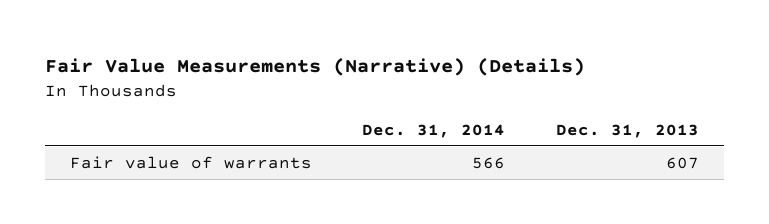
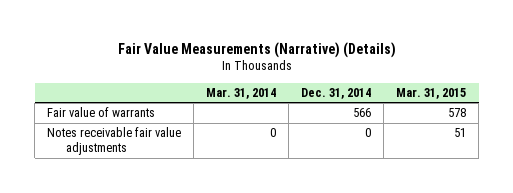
- | Dec. 31, 2014 | Dec. 31, 2013
+ | Mar. 31, 2014 | Dec. 31, 2014 | Mar. 31, 2015
+ Notes receivable fair value adjustments | 0 | 0 | 51

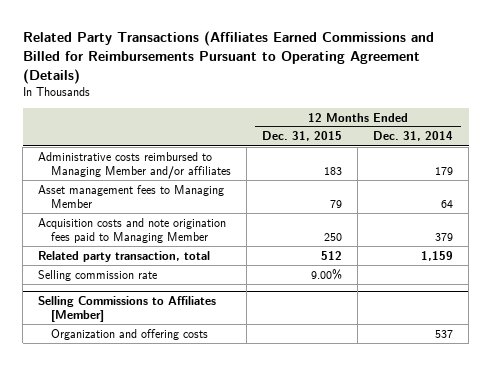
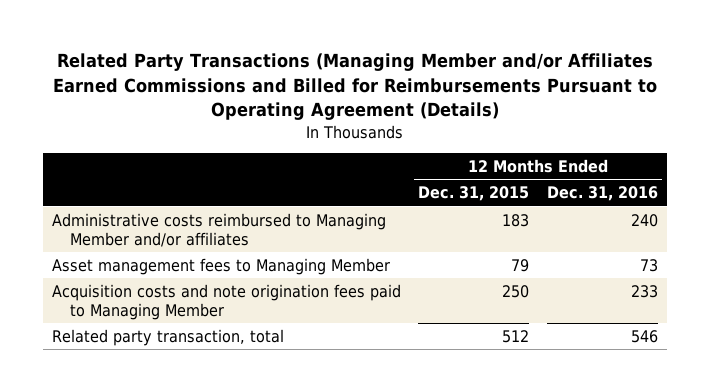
- Related Party Transactions (Affiliates Earned Commissions and Billed for Reimbursements Pursuant to Operating Agreement (Details)
+ Related Party Transactions (Managing Member and/or Affiliates Earned Commissions and Billed for Reimbursements Pursuant to Operating Agreement (Details)
- | 12 Months Ended Dec. 31, 2015 | 12 Months Ended Dec. 31, 2014
+ | 12 Months Ended Dec. 31, 2015 | 12 Months Ended Dec. 31, 2016
- Selling commission rate | 9.00% |
- Selling Commissions to Affiliates [Member]
- Organization and offering costs | | 537

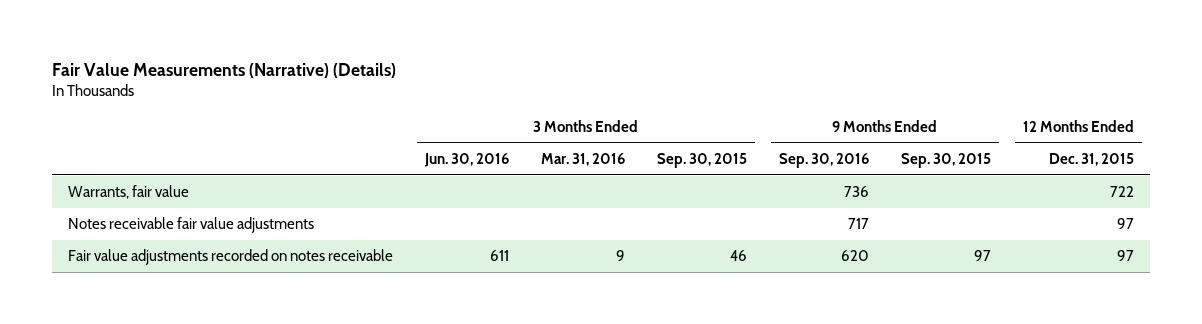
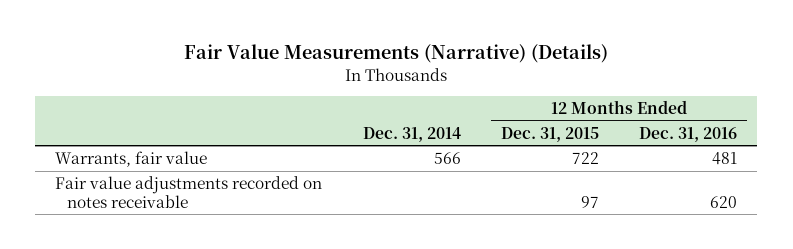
- | 3 Months Ended Jun. 30, 2016 | 3 Months Ended Mar. 31, 2016 | 3 Months Ended Sep. 30, 2015 | 9 Months Ended Sep. 30, 2016 | 9 Months Ended Sep. 30, 2015 | 12 Months Ended Dec. 31, 2015
+ | Dec. 31, 2014 | 12 Months Ended Dec. 31, 2015 | 12 Months Ended Dec. 31, 2016
- Notes receivable fair value adjustments | | | | 717 | | 97

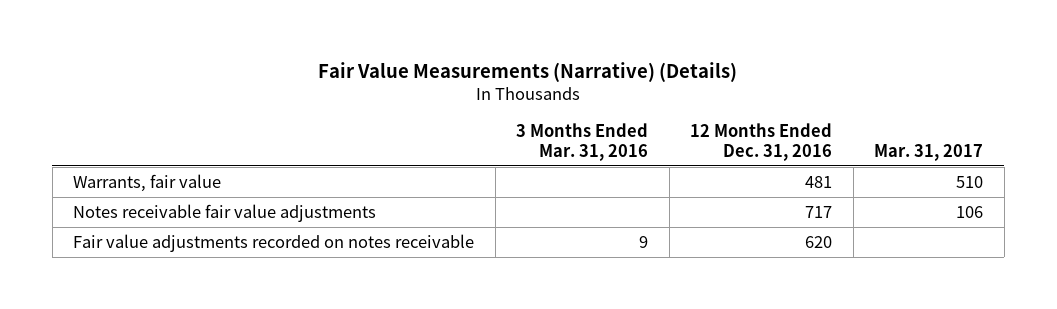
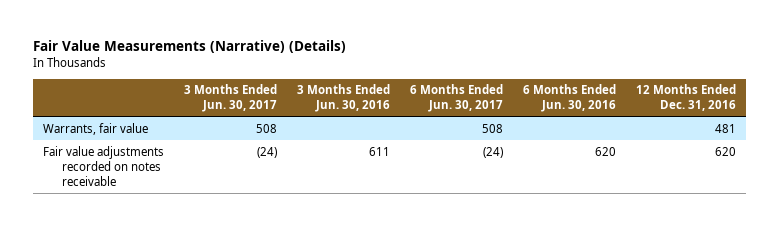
- | 3 Months Ended Mar. 31, 2016 | 12 Months Ended Dec. 31, 2016 | Mar. 31, 2017
+ | 3 Months Ended Jun. 30, 2017 | 3 Months Ended Jun. 30, 2016 | 6 Months Ended Jun. 30, 2017 | 6 Months Ended Jun. 30, 2016 | 12 Months Ended Dec. 31, 2016
- Notes receivable fair value adjustments | | 717 | 106

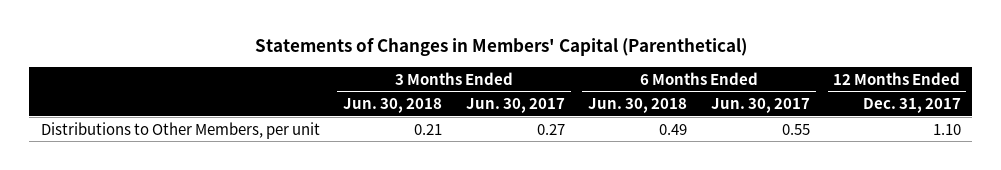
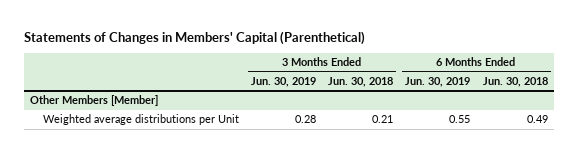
- | 3 Months Ended Jun. 30, 2018 | 3 Months Ended Jun. 30, 2017 | 6 Months Ended Jun. 30, 2018 | 6 Months Ended Jun. 30, 2017 | 12 Months Ended Dec. 31, 2017
+ | 3 Months Ended Jun. 30, 2019 | 3 Months Ended Jun. 30, 2018 | 6 Months Ended Jun. 30, 2019 | 6 Months Ended Jun. 30, 2018
- Distributions to Other Members, per unit | 0.21 | 0.27 | 0.49 | 0.55 | 1.10
+ Other Members [Member]
+ Weighted average distributions per Unit | 0.28 | 0.21 | 0.55 | 0.49

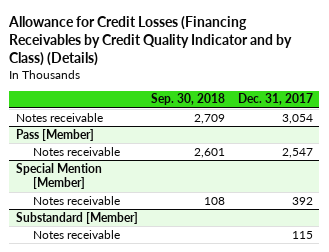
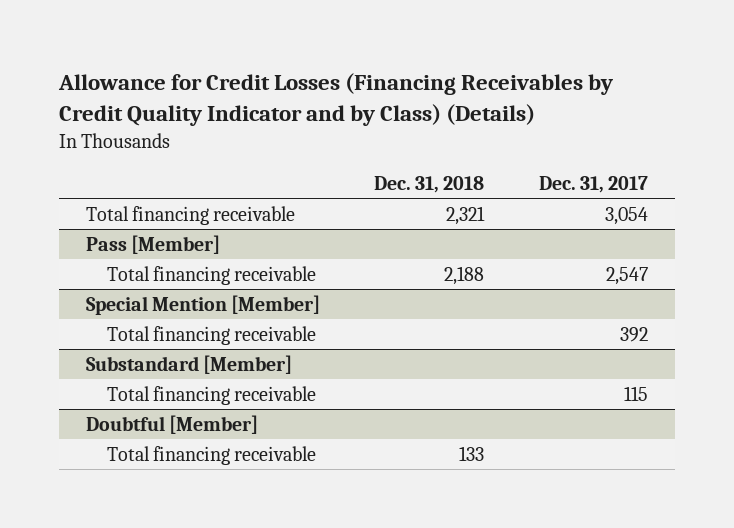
- | Sep. 30, 2018 | Dec. 31, 2017
+ | Dec. 31, 2018 | Dec. 31, 2017
- Notes receivable | 2,709 | 3,054
+ Total financing receivable | 2,321 | 3,054
@ Pass [Member]
- Notes receivable | 2,601 | 2,547
+ Total financing receivable | 2,188 | 2,547
@ Special Mention [Member]
- Notes receivable | 108 | 392
+ Total financing receivable | | 392
@ Substandard [Member]
- Notes receivable | | 115
+ Total financing receivable | | 115
+ Doubtful [Member]
+ Total financing receivable | 133 |

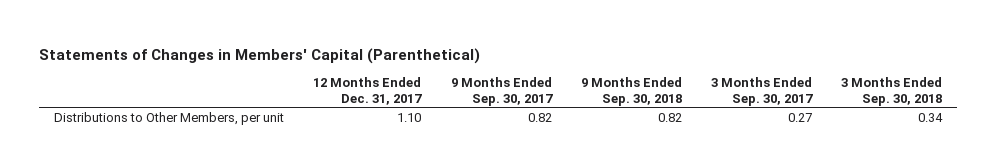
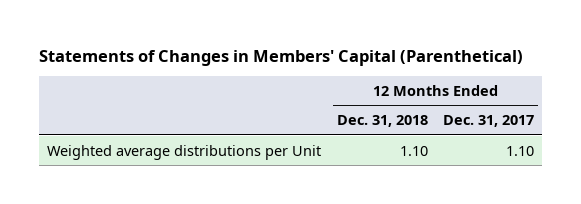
- | 12 Months Ended Dec. 31, 2017 | 9 Months Ended Sep. 30, 2017 | 9 Months Ended Sep. 30, 2018 | 3 Months Ended Sep. 30, 2017 | 3 Months Ended Sep. 30, 2018
+ | 12 Months Ended Dec. 31, 2018 | 12 Months Ended Dec. 31, 2017
- Distributions to Other Members, per unit | 1.10 | 0.82 | 0.82 | 0.27 | 0.34
+ Weighted average distributions per Unit | 1.10 | 1.10

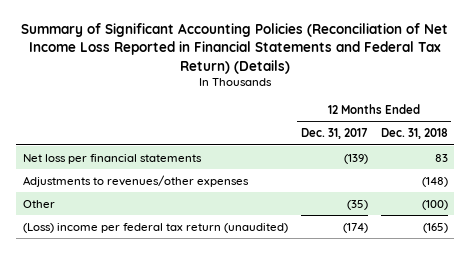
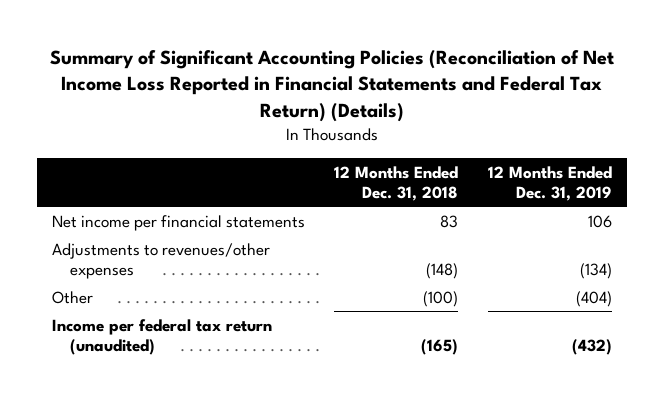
- | 12 Months Ended Dec. 31, 2017 | 12 Months Ended Dec. 31, 2018
+ | 12 Months Ended Dec. 31, 2018 | 12 Months Ended Dec. 31, 2019
- Net loss per financial statements | (139) | 83
+ Net income per financial statements | 83 | 106
- (Loss) income per federal tax return (unaudited) | (174) | (165)
+ Income per federal tax return (unaudited) | (165) | (432)

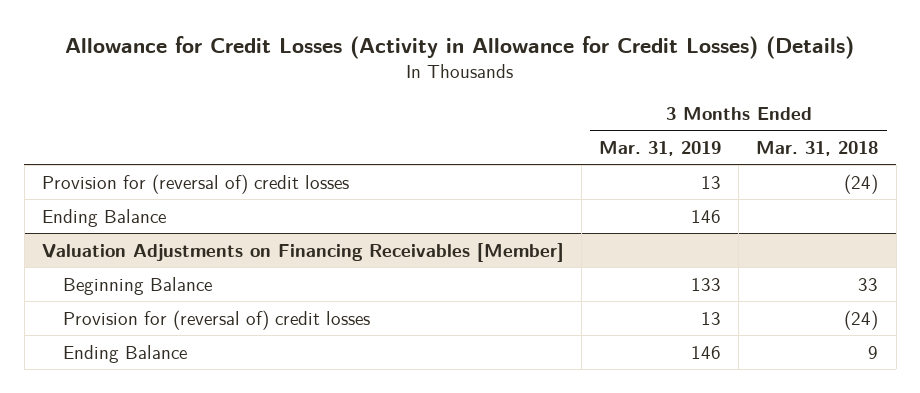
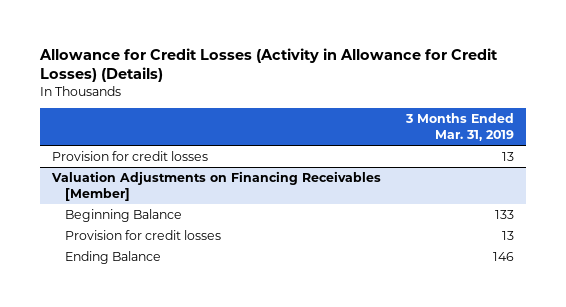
- | 3 Months Ended Mar. 31, 2019 | 3 Months Ended Mar. 31, 2018
+ | 3 Months Ended Mar. 31, 2019
- Provision for (reversal of) credit losses | 13 | (24)
- Ending Balance | 146 |
+ Provision for credit losses | 13
@ Valuation Adjustments on Financing Receivables [Member]
- Provision for (reversal of) credit losses | 13 | (24)
+ Provision for credit losses | 13

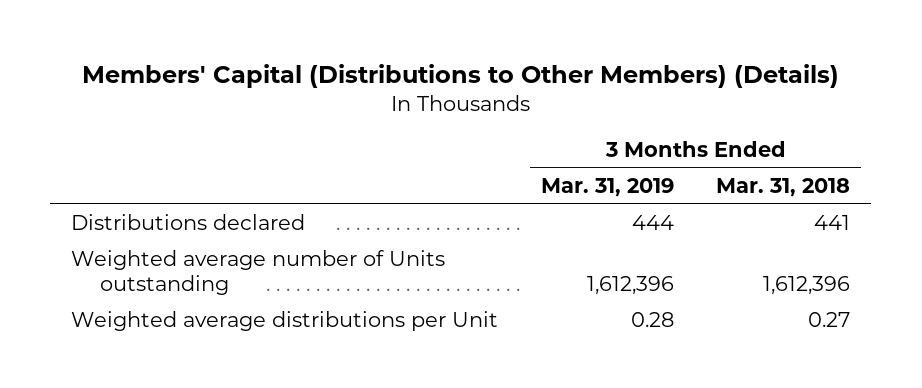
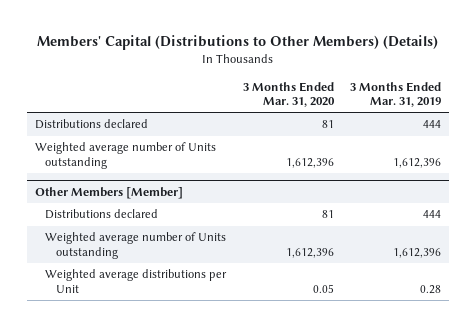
- | 3 Months Ended Mar. 31, 2019 | 3 Months Ended Mar. 31, 2018
+ | 3 Months Ended Mar. 31, 2020 | 3 Months Ended Mar. 31, 2019
+ Other Members [Member]
+ Distributions declared | 81 | 444
+ Weighted average number of Units outstanding | 1,612,396 | 1,612,396

